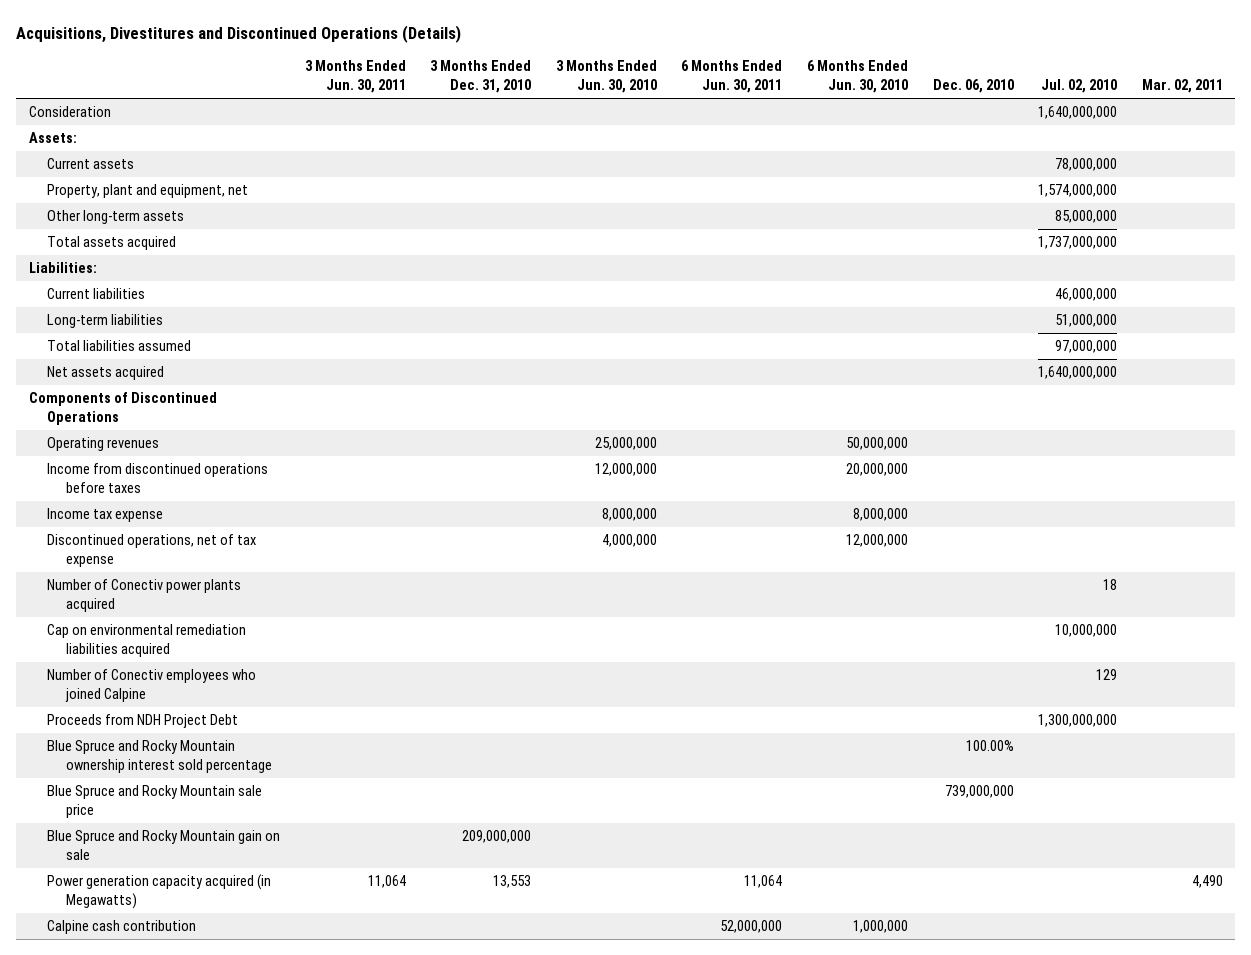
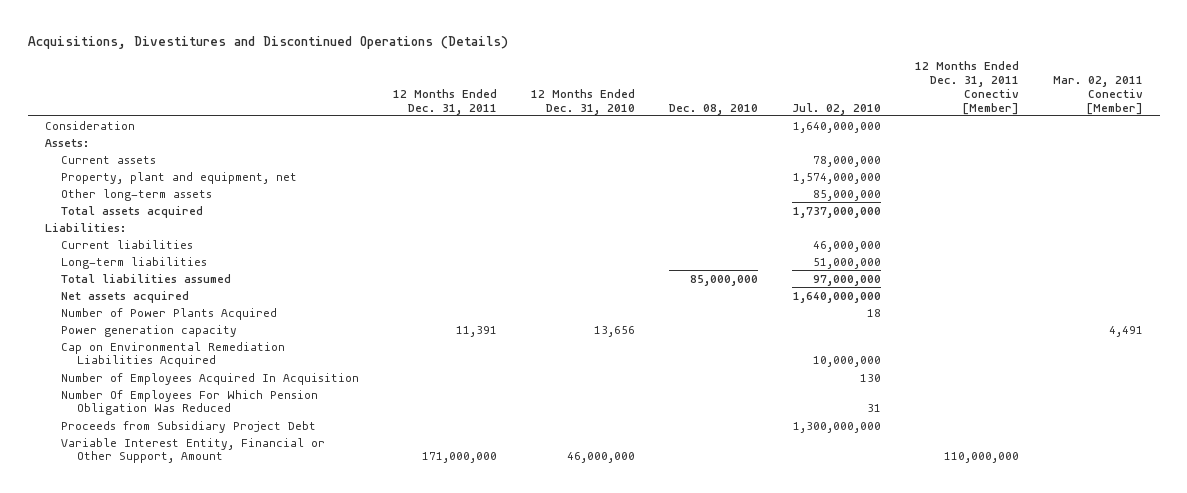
- | 3 Months Ended Jun. 30, 2011 | 3 Months Ended Dec. 31, 2010 | 3 Months Ended Jun. 30, 2010 | 6 Months Ended Jun. 30, 2011 | 6 Months Ended Jun. 30, 2010 | Dec. 06, 2010 | Jul. 02, 2010 | Mar. 02, 2011
+ | 12 Months Ended Dec. 31, 2011 | 12 Months Ended Dec. 31, 2010 | Dec. 08, 2010 | Jul. 02, 2010 | 12 Months Ended Dec. 31, 2011 Conectiv [Member] | Mar. 02, 2011 Conectiv [Member]
- Components of Discontinued Operations
- Operating revenues | | | 25,000,000 | | 50,000,000 | | |
- Income from discontinued operations before taxes | | | 12,000,000 | | 20,000,000 | | |
- Income tax expense | | | 8,000,000 | | 8,000,000 | | |
- Discontinued operations, net of tax expense | | | 4,000,000 | | 12,000,000 | | |
- Number of Conectiv power plants acquired | | | | | | | 18 |
- Cap on environmental remediation liabilities acquired | | | | | | | 10,000,000 |
- Number of Conectiv employees who joined Calpine | | | | | | | 129 |
- Proceeds from NDH Project Debt | | | | | | | 1,300,000,000 |
- Blue Spruce and Rocky Mountain ownership interest sold percentage | | | | | | 100.00% | |
- Blue Spruce and Rocky Mountain sale price | | | | | | 739,000,000 | |
- Blue Spruce and Rocky Mountain gain on sale | | 209,000,000 | | | | | |
- Power generation capacity acquired (in Megawatts) | 11,064 | 13,553 | | 11,064 | | | | 4,490
- Calpine cash contribution | | | | 52,000,000 | 1,000,000 | | |
+ Number of Power Plants Acquired | | | | 18 | |
+ Power generation capacity | 11,391 | 13,656 | | | | 4,491
+ Cap on Environmental Remediation Liabilities Acquired | | | | 10,000,000 | |
+ Number of Employees Acquired In Acquisition | | | | 130 | |
+ Number Of Employees For Which Pension Obligation Was Reduced | | | | 31 | |
+ Proceeds from Subsidiary Project Debt | | | | 1,300,000,000 | |
+ Variable Interest Entity, Financial or Other Support, Amount | 171,000,000 | 46,000,000 | | | 110,000,000 |

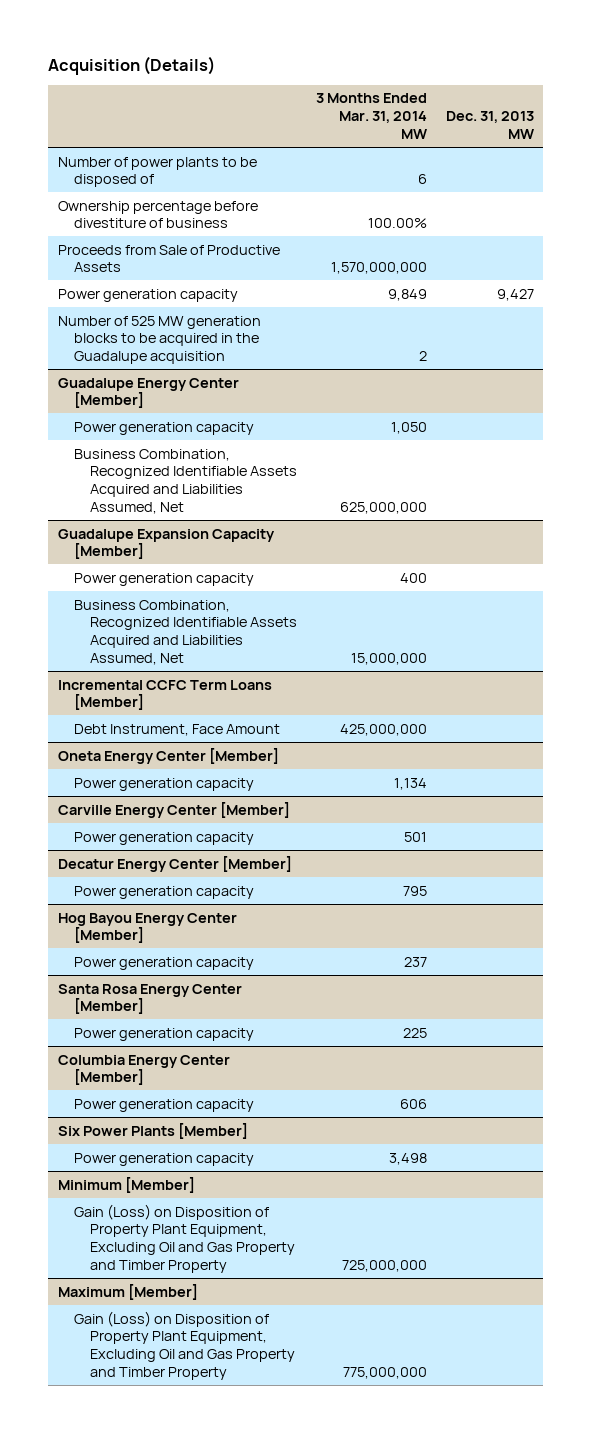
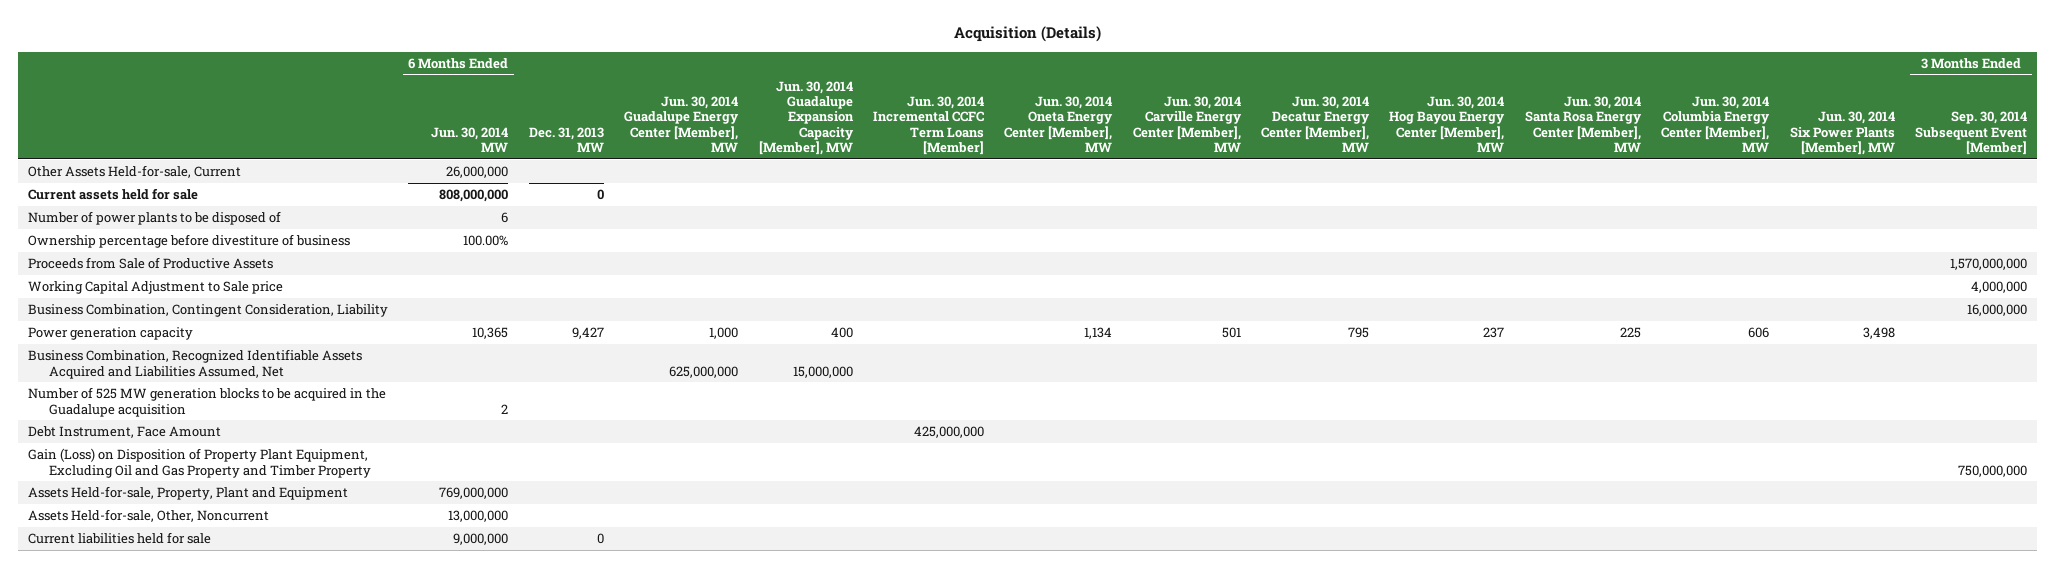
- | 3 Months Ended Mar. 31, 2014 MW | Dec. 31, 2013 MW
+ | 6 Months Ended Jun. 30, 2014 MW | Dec. 31, 2013 MW | Jun. 30, 2014 Guadalupe Energy Center [Member], MW | Jun. 30, 2014 Guadalupe Expansion Capacity [Member], MW | Jun. 30, 2014 Incremental CCFC Term Loans [Member] | Jun. 30, 2014 Oneta Energy Center [Member], MW | Jun. 30, 2014 Carville Energy Center [Member], MW | Jun. 30, 2014 Decatur Energy Center [Member], MW | Jun. 30, 2014 Hog Bayou Energy Center [Member], MW | Jun. 30, 2014 Santa Rosa Energy Center [Member], MW | Jun. 30, 2014 Columbia Energy Center [Member], MW | Jun. 30, 2014 Six Power Plants [Member], MW | 3 Months Ended Sep. 30, 2014 Subsequent Event [Member]
+ Other Assets Held-for-sale, Current | 26,000,000 | | | | | | | | | | | |
+ Current assets held for sale | 808,000,000 | 0 | | | | | | | | | | |
+ Working Capital Adjustment to Sale price | | | | | | | | | | | | | 4,000,000
+ Business Combination, Contingent Consideration, Liability | | | | | | | | | | | | | 16,000,000
+ Business Combination, Recognized Identifiable Assets Acquired and Liabilities Assumed, Net | | | 625,000,000 | 15,000,000 | | | | | | | | |
- Guadalupe Energy Center [Member]
- Power generation capacity | 1,050 |
- Business Combination, Recognized Identifiable Assets Acquired and Liabilities Assumed, Net | 625,000,000 |
- Guadalupe Expansion Capacity [Member]
- Power generation capacity | 400 |
- Business Combination, Recognized Identifiable Assets Acquired and Liabilities Assumed, Net | 15,000,000 |
- Incremental CCFC Term Loans [Member]
- Debt Instrument, Face Amount | 425,000,000 |
- Oneta Energy Center [Member]
- Power generation capacity | 1,134 |
- Carville Energy Center [Member]
- Power generation capacity | 501 |
- Decatur Energy Center [Member]
- Power generation capacity | 795 |
- Hog Bayou Energy Center [Member]
- Power generation capacity | 237 |
- Santa Rosa Energy Center [Member]
- Power generation capacity | 225 |
- Columbia Energy Center [Member]
- Power generation capacity | 606 |
- Six Power Plants [Member]
- Power generation capacity | 3,498 |
- Minimum [Member]
- Gain (Loss) on Disposition of Property Plant Equipment, Excluding Oil and Gas Property and Timber Property | 725,000,000 |
- Maximum [Member]
- Gain (Loss) on Disposition of Property Plant Equipment, Excluding Oil and Gas Property and Timber Property | 775,000,000 |
+ Debt Instrument, Face Amount | | | | | 425,000,000 | | | | | | | |
+ Gain (Loss) on Disposition of Property Plant Equipment, Excluding Oil and Gas Property and Timber Property | | | | | | | | | | | | | 750,000,000
+ Assets Held-for-sale, Property, Plant and Equipment | 769,000,000 | | | | | | | | | | | |
+ Assets Held-for-sale, Other, Noncurrent | 13,000,000 | | | | | | | | | | | |
+ Current liabilities held for sale | 9,000,000 | 0 | | | | | | | | | | |

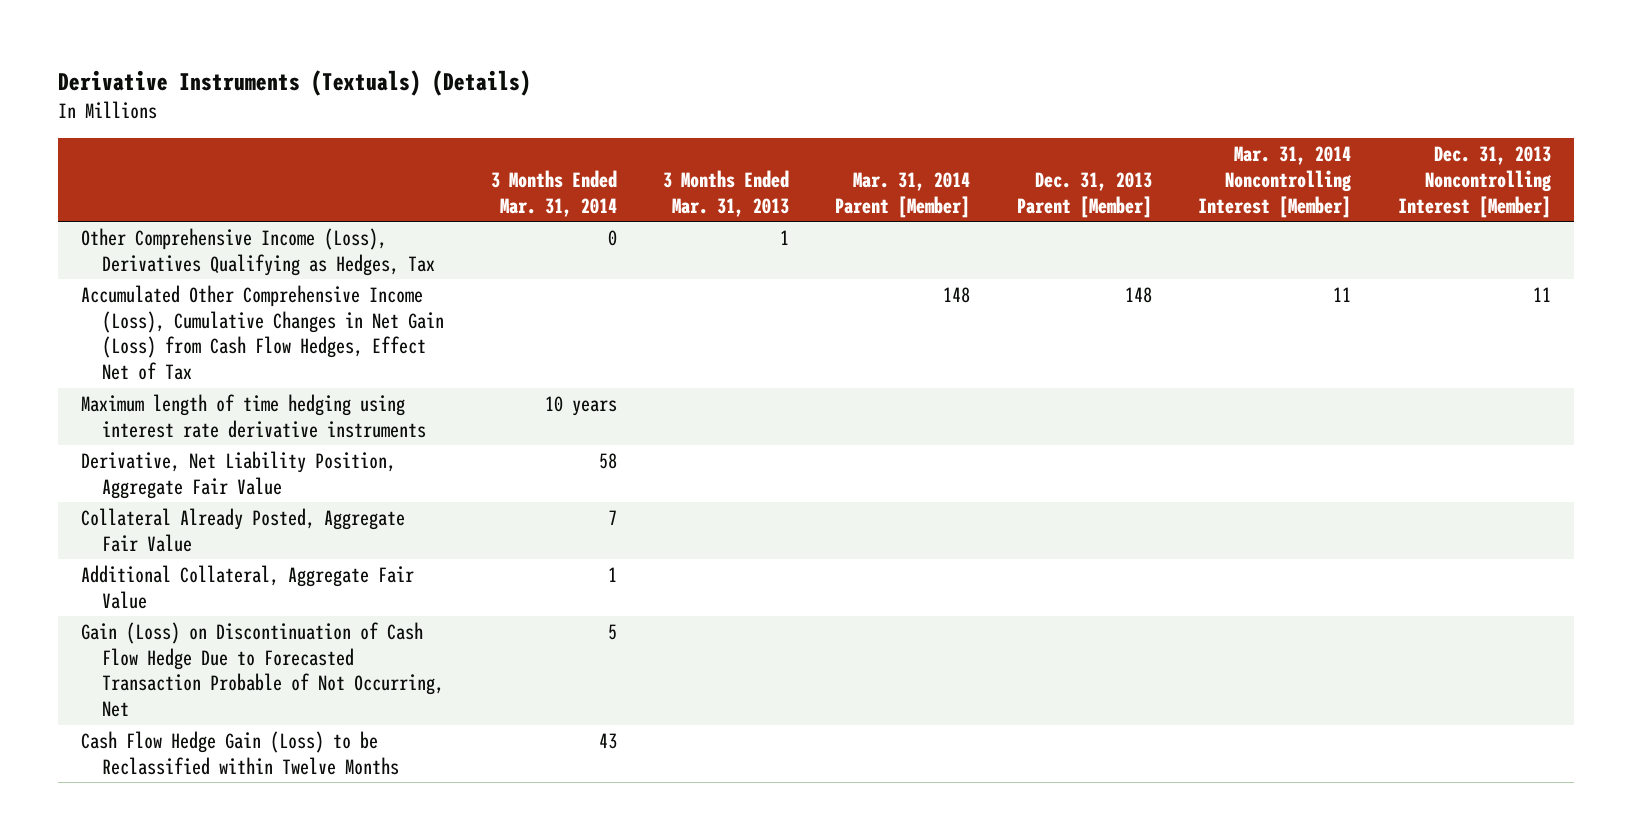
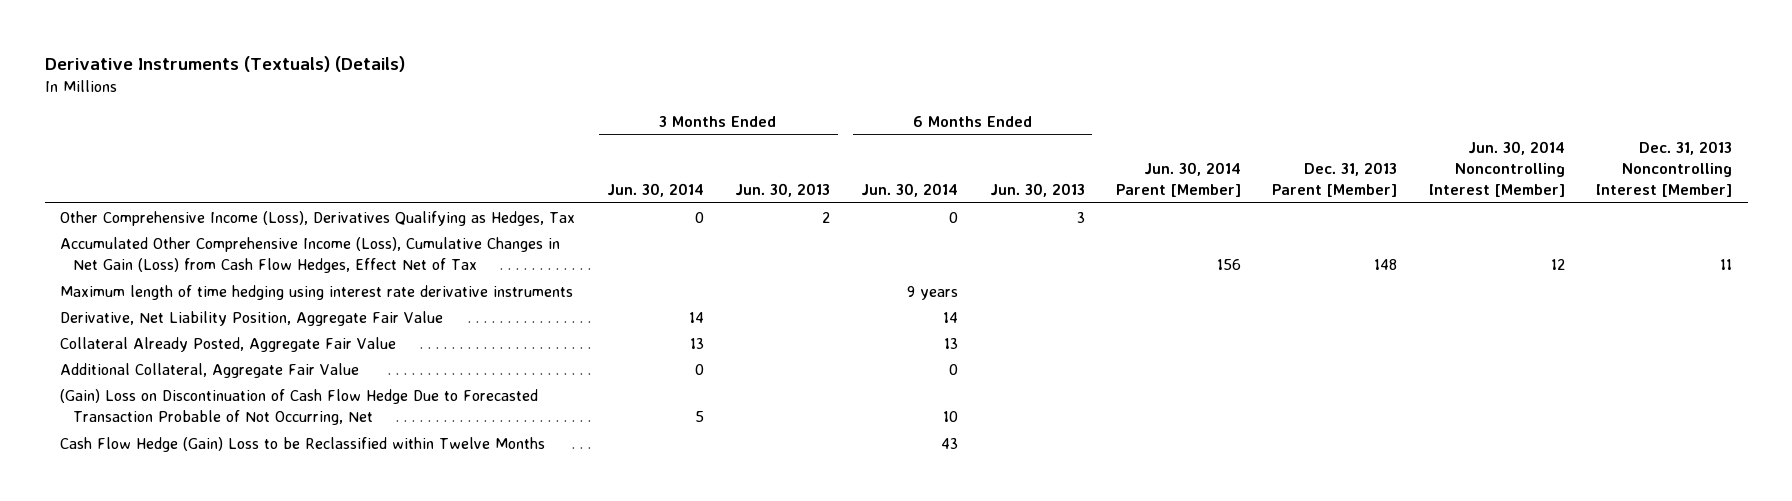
- | 3 Months Ended Mar. 31, 2014 | 3 Months Ended Mar. 31, 2013 | Mar. 31, 2014 Parent [Member] | Dec. 31, 2013 Parent [Member] | Mar. 31, 2014 Noncontrolling Interest [Member] | Dec. 31, 2013 Noncontrolling Interest [Member]
+ | 3 Months Ended Jun. 30, 2014 | 3 Months Ended Jun. 30, 2013 | 6 Months Ended Jun. 30, 2014 | 6 Months Ended Jun. 30, 2013 | Jun. 30, 2014 Parent [Member] | Dec. 31, 2013 Parent [Member] | Jun. 30, 2014 Noncontrolling Interest [Member] | Dec. 31, 2013 Noncontrolling Interest [Member]
- Gain (Loss) on Discontinuation of Cash Flow Hedge Due to Forecasted Transaction Probable of Not Occurring, Net | 5 | | | | |
- Cash Flow Hedge Gain (Loss) to be Reclassified within Twelve Months | 43 | | | | |
+ (Gain) Loss on Discontinuation of Cash Flow Hedge Due to Forecasted Transaction Probable of Not Occurring, Net | 5 | | 10 | | | | |
+ Cash Flow Hedge (Gain) Loss to be Reclassified within Twelve Months | | | 43 | | | | |

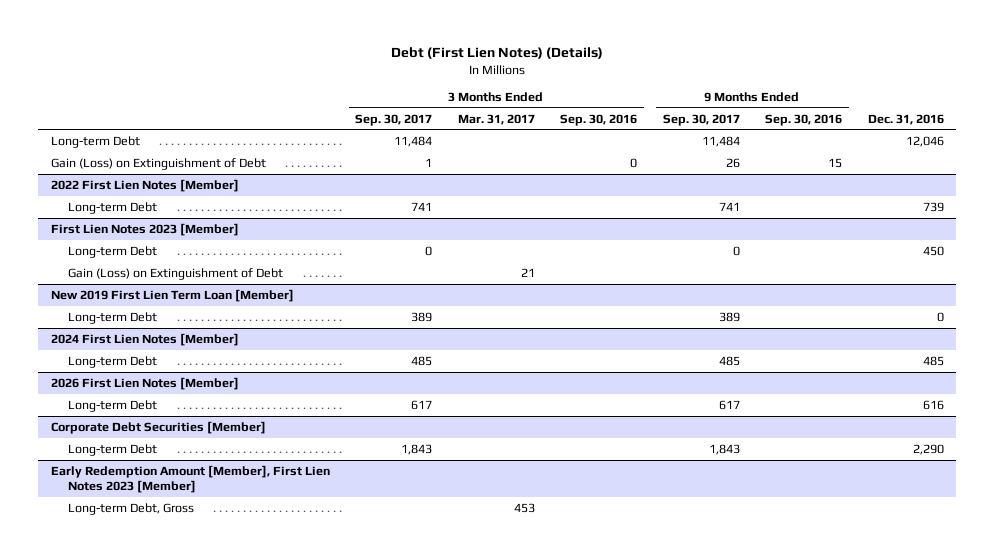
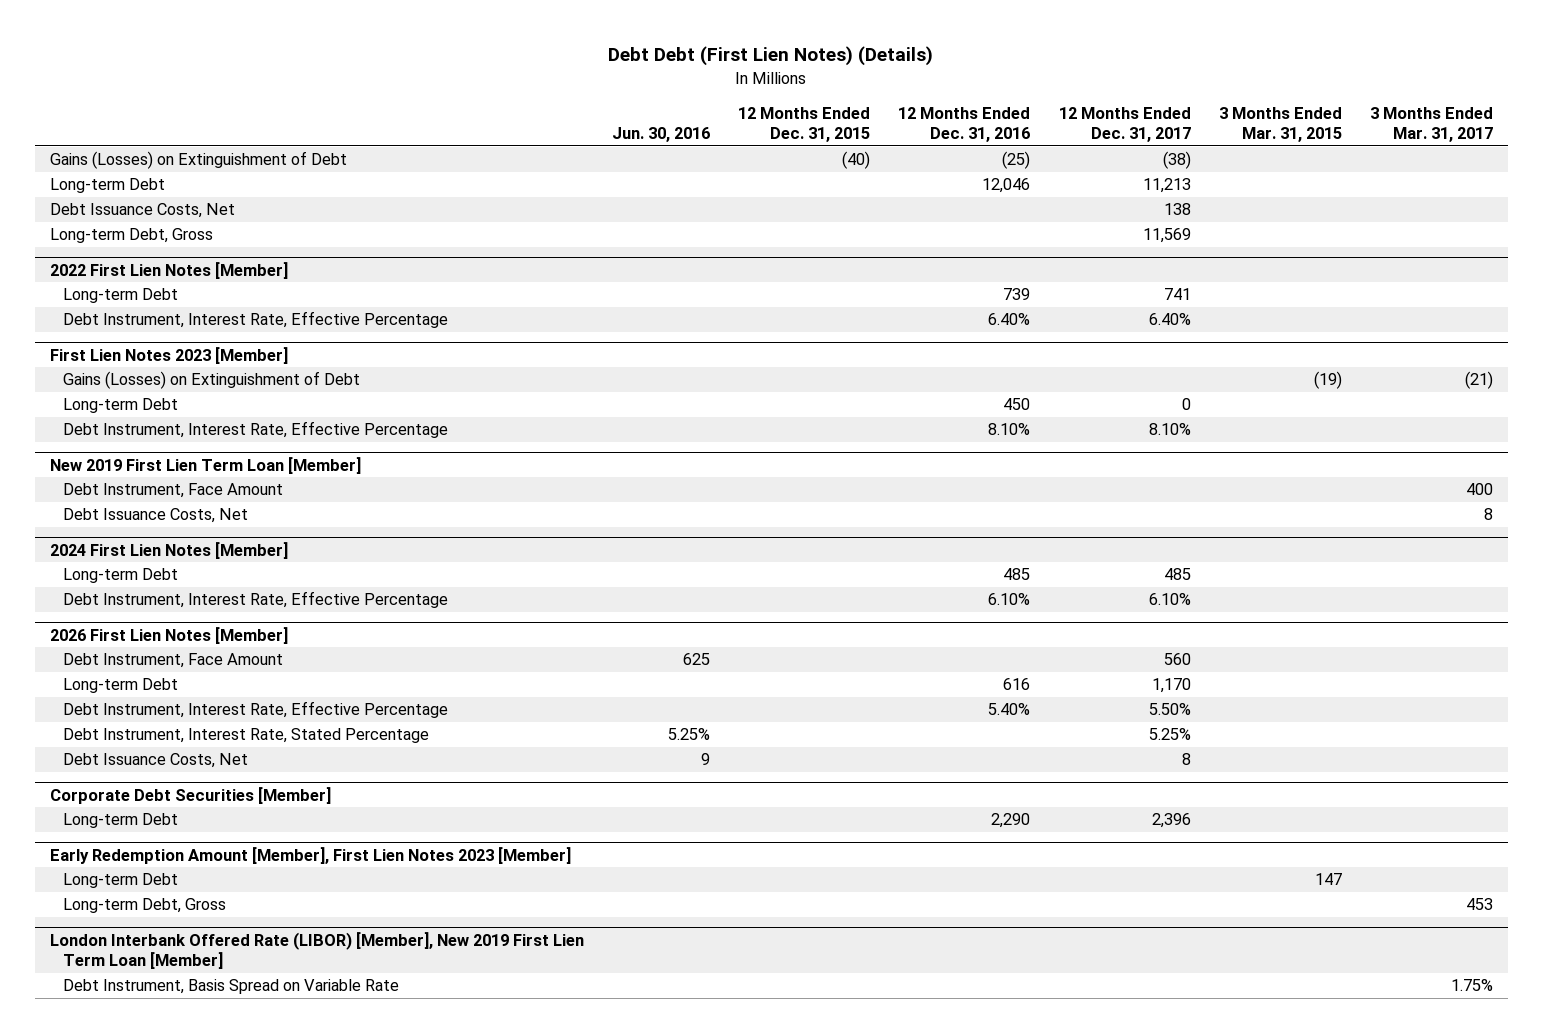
- Debt (First Lien Notes) (Details)
+ Debt Debt (First Lien Notes) (Details)
- | 3 Months Ended Sep. 30, 2017 | 3 Months Ended Mar. 31, 2017 | 3 Months Ended Sep. 30, 2016 | 9 Months Ended Sep. 30, 2017 | 9 Months Ended Sep. 30, 2016 | Dec. 31, 2016
+ | Jun. 30, 2016 | 12 Months Ended Dec. 31, 2015 | 12 Months Ended Dec. 31, 2016 | 12 Months Ended Dec. 31, 2017 | 3 Months Ended Mar. 31, 2015 | 3 Months Ended Mar. 31, 2017
+ Gains (Losses) on Extinguishment of Debt | | (40) | (25) | (38) | |
- Gain (Loss) on Extinguishment of Debt | 1 | | 0 | 26 | 15 |
+ Debt Issuance Costs, Net | | | | 138 | |
+ Long-term Debt, Gross | | | | 11,569 | |
@ 2022 First Lien Notes [Member]
+ Debt Instrument, Interest Rate, Effective Percentage | | | 6.40% | 6.40% | |
@ First Lien Notes 2023 [Member]
+ Gains (Losses) on Extinguishment of Debt | | | | | (19) | (21)
- Gain (Loss) on Extinguishment of Debt | | 21 | | | |
+ Debt Instrument, Interest Rate, Effective Percentage | | | 8.10% | 8.10% | |
@ New 2019 First Lien Term Loan [Member]
- Long-term Debt | 389 | | | 389 | | 0
+ Debt Instrument, Face Amount | | | | | | 400
+ Debt Issuance Costs, Net | | | | | | 8
@ 2024 First Lien Notes [Member]
+ Debt Instrument, Interest Rate, Effective Percentage | | | 6.10% | 6.10% | |
@ 2026 First Lien Notes [Member]
+ Debt Instrument, Face Amount | 625 | | | 560 | |
+ Debt Instrument, Interest Rate, Effective Percentage | | | 5.40% | 5.50% | |
+ Debt Instrument, Interest Rate, Stated Percentage | 5.25% | | | 5.25% | |
+ Debt Issuance Costs, Net | 9 | | | 8 | |
@ Early Redemption Amount [Member], First Lien Notes 2023 [Member]
+ Long-term Debt | | | | | 147 |
+ London Interbank Offered Rate (LIBOR) [Member], New 2019 First Lien Term Loan [Member]
+ Debt Instrument, Basis Spread on Variable Rate | | | | | | 1.75%

